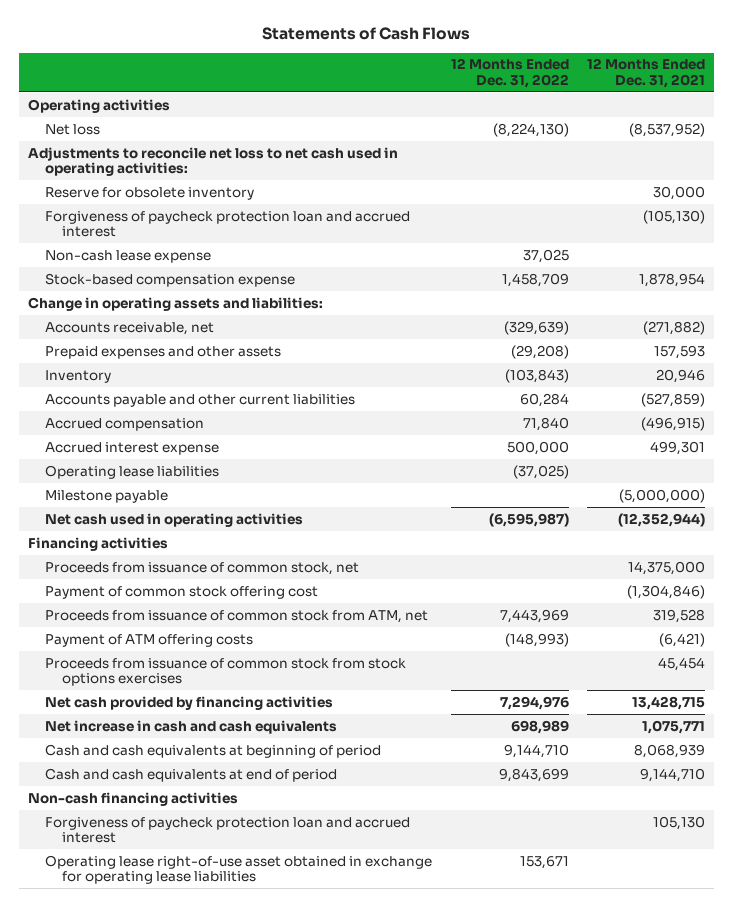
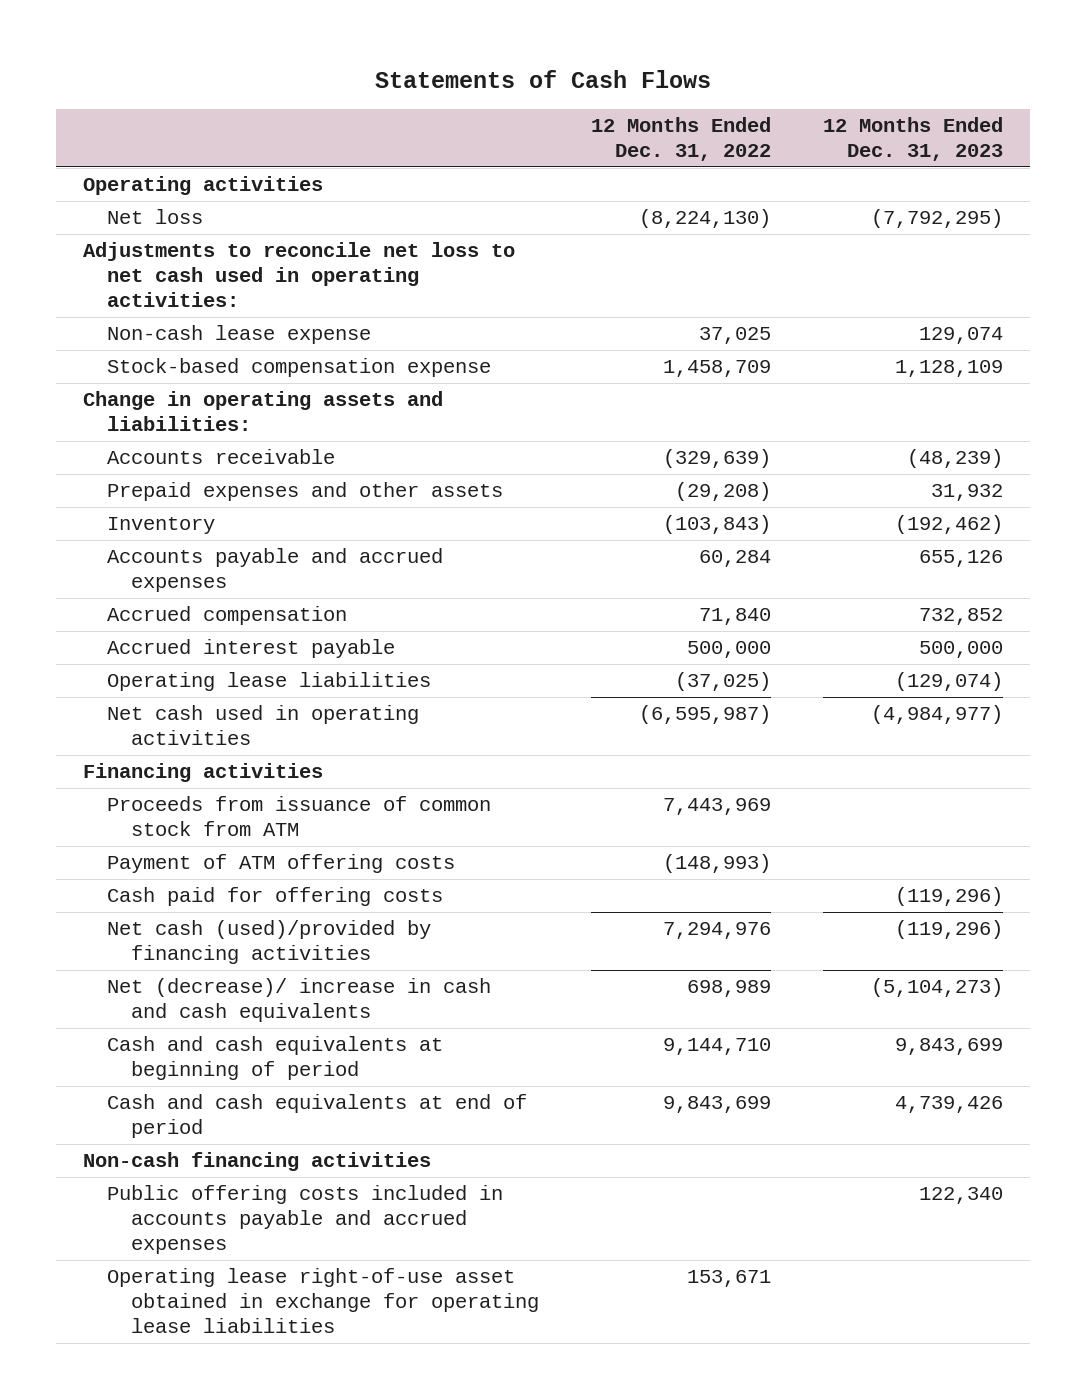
- | 12 Months Ended Dec. 31, 2022 | 12 Months Ended Dec. 31, 2021
+ | 12 Months Ended Dec. 31, 2022 | 12 Months Ended Dec. 31, 2023
- Reserve for obsolete inventory | | 30,000
- Forgiveness of paycheck protection loan and accrued interest | | (105,130)
- Accounts receivable, net | (329,639) | (271,882)
+ Accounts receivable | (329,639) | (48,239)
- Accounts payable and other current liabilities | 60,284 | (527,859)
+ Accounts payable and accrued expenses | 60,284 | 655,126
- Accrued interest expense | 500,000 | 499,301
+ Accrued interest payable | 500,000 | 500,000
- Milestone payable | | (5,000,000)
- Proceeds from issuance of common stock, net | | 14,375,000
- Payment of common stock offering cost | | (1,304,846)
- Proceeds from issuance of common stock from ATM, net | 7,443,969 | 319,528
+ Proceeds from issuance of common stock from ATM | 7,443,969 |
- Proceeds from issuance of common stock from stock options exercises | | 45,454
- Net cash provided by financing activities | 7,294,976 | 13,428,715
- Net increase in cash and cash equivalents | 698,989 | 1,075,771
+ Cash paid for offering costs | | (119,296)
+ Net cash (used)/provided by financing activities | 7,294,976 | (119,296)
+ Net (decrease)/ increase in cash and cash equivalents | 698,989 | (5,104,273)
- Forgiveness of paycheck protection loan and accrued interest | | 105,130
+ Public offering costs included in accounts payable and accrued expenses | | 122,340

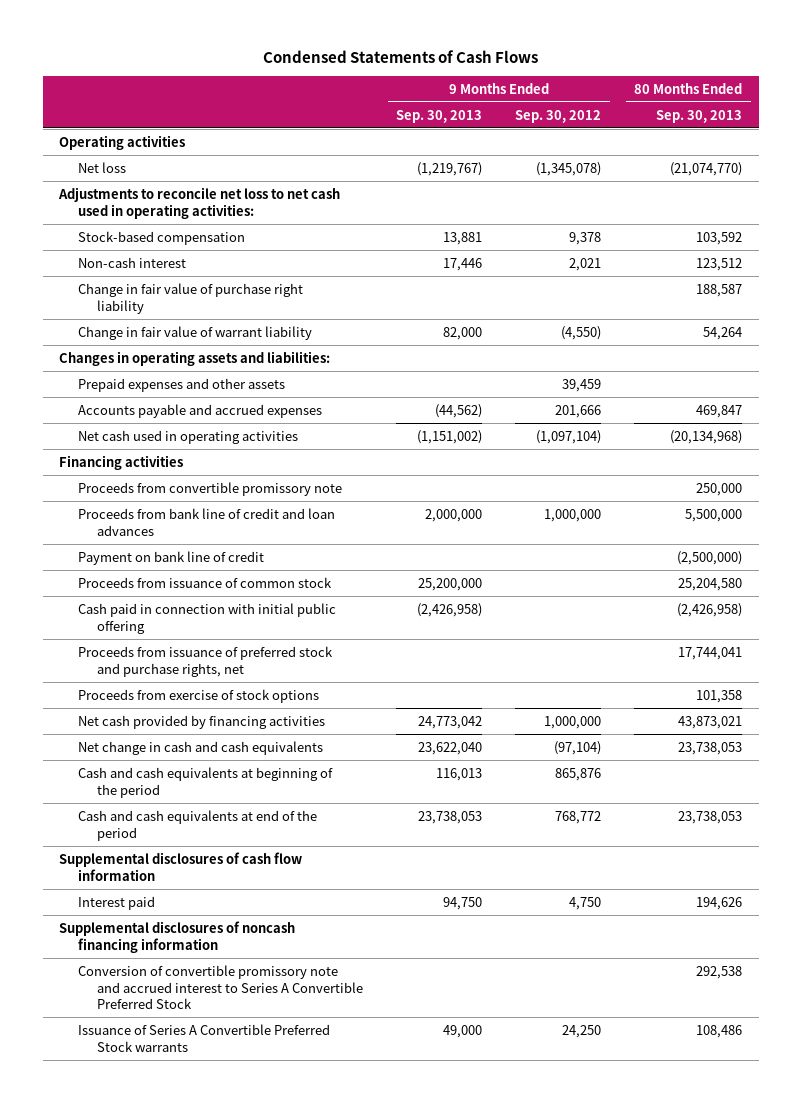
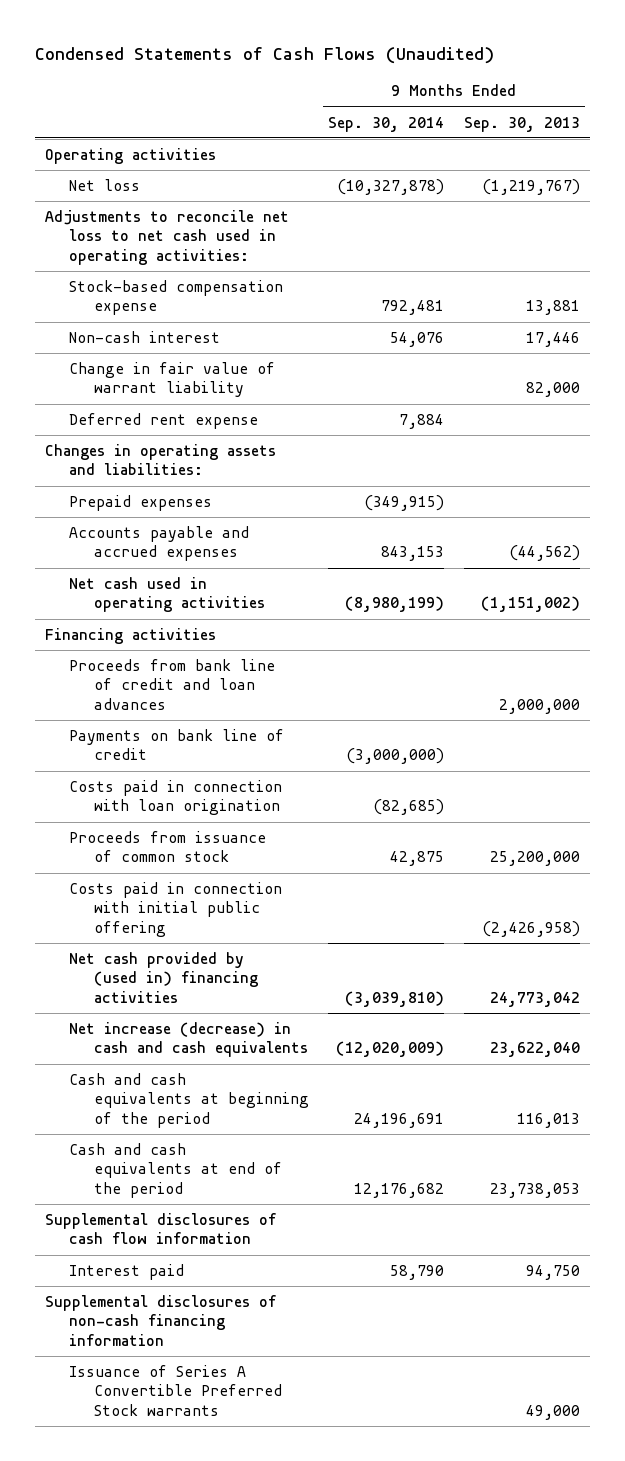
- Condensed Statements of Cash Flows
+ Condensed Statements of Cash Flows (Unaudited)
- | 9 Months Ended Sep. 30, 2013 | 9 Months Ended Sep. 30, 2012 | 80 Months Ended Sep. 30, 2013
+ | 9 Months Ended Sep. 30, 2014 | 9 Months Ended Sep. 30, 2013
- Stock-based compensation | 13,881 | 9,378 | 103,592
+ Stock-based compensation expense | 792,481 | 13,881
- Change in fair value of purchase right liability | | | 188,587
+ Deferred rent expense | 7,884 |
- Prepaid expenses and other assets | | 39,459 |
+ Prepaid expenses | (349,915) |
- Proceeds from convertible promissory note | | | 250,000
- Payment on bank line of credit | | | (2,500,000)
+ Payments on bank line of credit | (3,000,000) |
+ Costs paid in connection with loan origination | (82,685) |
- Cash paid in connection with initial public offering | (2,426,958) | | (2,426,958)
- Proceeds from issuance of preferred stock and purchase rights, net | | | 17,744,041
- Proceeds from exercise of stock options | | | 101,358
- Net cash provided by financing activities | 24,773,042 | 1,000,000 | 43,873,021
- Net change in cash and cash equivalents | 23,622,040 | (97,104) | 23,738,053
+ Costs paid in connection with initial public offering | | (2,426,958)
+ Net cash provided by (used in) financing activities | (3,039,810) | 24,773,042
+ Net increase (decrease) in cash and cash equivalents | (12,020,009) | 23,622,040
- Supplemental disclosures of noncash financing information
- Conversion of convertible promissory note and accrued interest to Series A Convertible Preferred Stock | | | 292,538
+ Supplemental disclosures of non-cash financing information

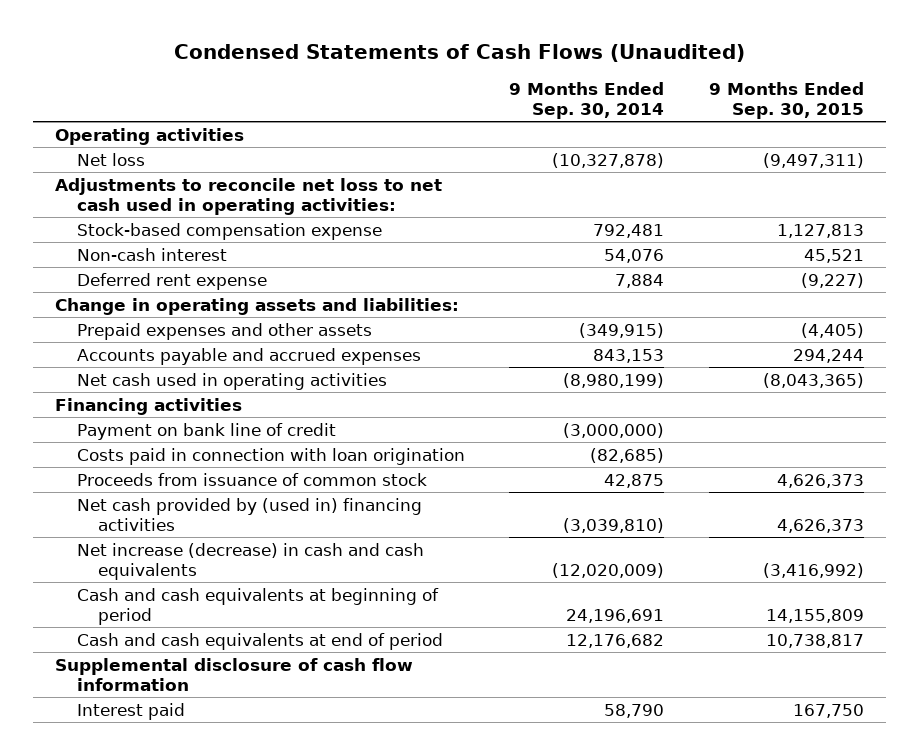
- | 9 Months Ended Sep. 30, 2014 | 9 Months Ended Sep. 30, 2013
+ | 9 Months Ended Sep. 30, 2014 | 9 Months Ended Sep. 30, 2015
- Change in fair value of warrant liability | | 82,000
- Changes in operating assets and liabilities:
- Prepaid expenses | (349,915) |
+ Change in operating assets and liabilities:
+ Prepaid expenses and other assets | (349,915) | (4,405)
- Proceeds from bank line of credit and loan advances | | 2,000,000
- Payments on bank line of credit | (3,000,000) |
+ Payment on bank line of credit | (3,000,000) |
- Costs paid in connection with initial public offering | | (2,426,958)
- Cash and cash equivalents at beginning of the period | 24,196,691 | 116,013
- Cash and cash equivalents at end of the period | 12,176,682 | 23,738,053
- Supplemental disclosures of cash flow information
+ Cash and cash equivalents at beginning of period | 24,196,691 | 14,155,809
+ Cash and cash equivalents at end of period | 12,176,682 | 10,738,817
+ Supplemental disclosure of cash flow information
- Supplemental disclosures of non-cash financing information
- Issuance of Series A Convertible Preferred Stock warrants | | 49,000

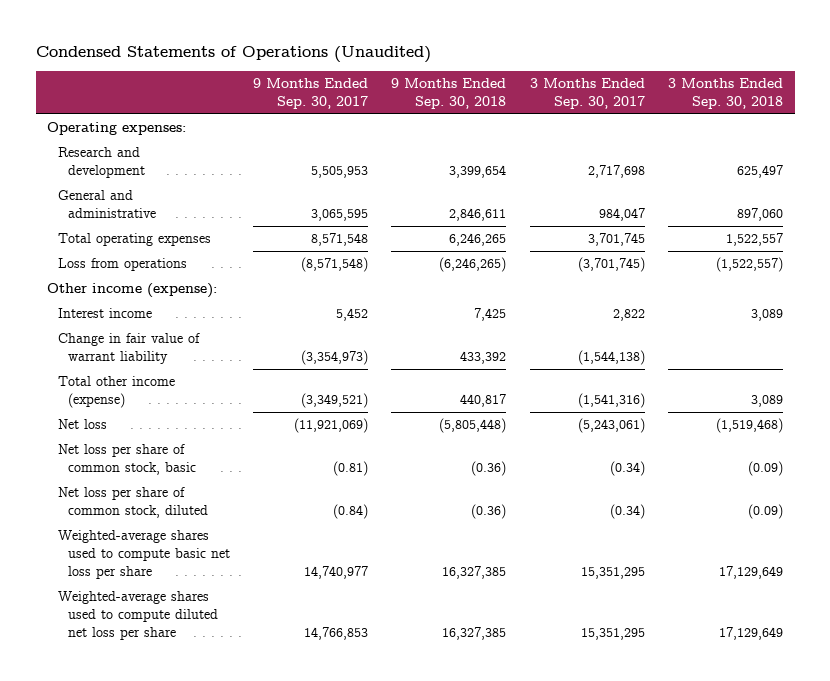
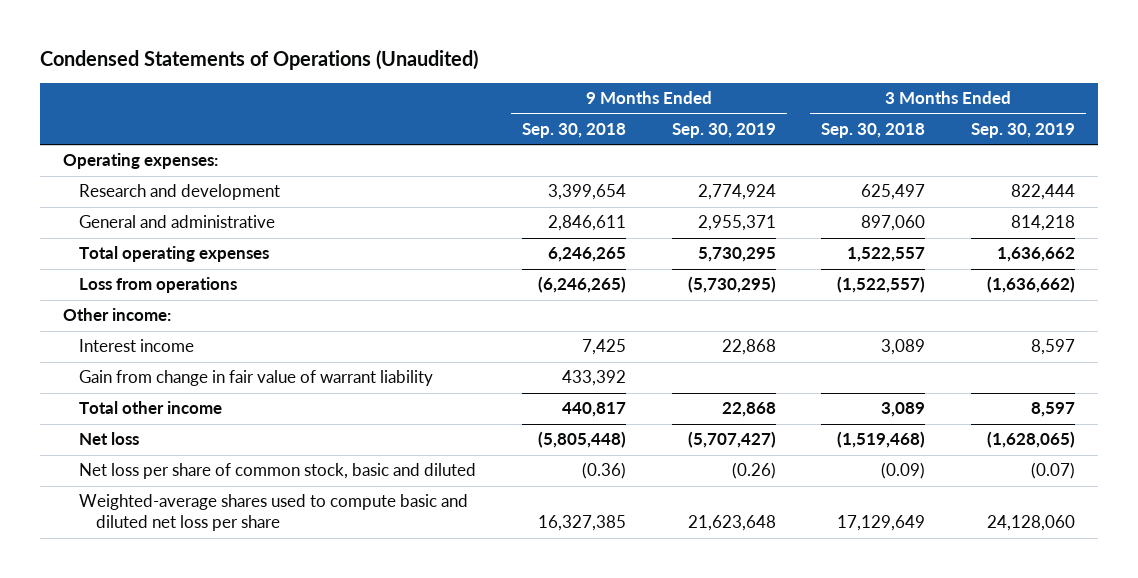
- | 9 Months Ended Sep. 30, 2017 | 9 Months Ended Sep. 30, 2018 | 3 Months Ended Sep. 30, 2017 | 3 Months Ended Sep. 30, 2018
+ | 9 Months Ended Sep. 30, 2018 | 9 Months Ended Sep. 30, 2019 | 3 Months Ended Sep. 30, 2018 | 3 Months Ended Sep. 30, 2019
- Other income (expense):
+ Other income:
- Change in fair value of warrant liability | (3,354,973) | 433,392 | (1,544,138) |
- Total other income (expense) | (3,349,521) | 440,817 | (1,541,316) | 3,089
+ Gain from change in fair value of warrant liability | 433,392 | | |
+ Total other income | 440,817 | 22,868 | 3,089 | 8,597
- Net loss per share of common stock, basic | (0.81) | (0.36) | (0.34) | (0.09)
- Net loss per share of common stock, diluted | (0.84) | (0.36) | (0.34) | (0.09)
- Weighted-average shares used to compute basic net loss per share | 14,740,977 | 16,327,385 | 15,351,295 | 17,129,649
- Weighted-average shares used to compute diluted net loss per share | 14,766,853 | 16,327,385 | 15,351,295 | 17,129,649
+ Net loss per share of common stock, basic and diluted | (0.36) | (0.26) | (0.09) | (0.07)
+ Weighted-average shares used to compute basic and diluted net loss per share | 16,327,385 | 21,623,648 | 17,129,649 | 24,128,060

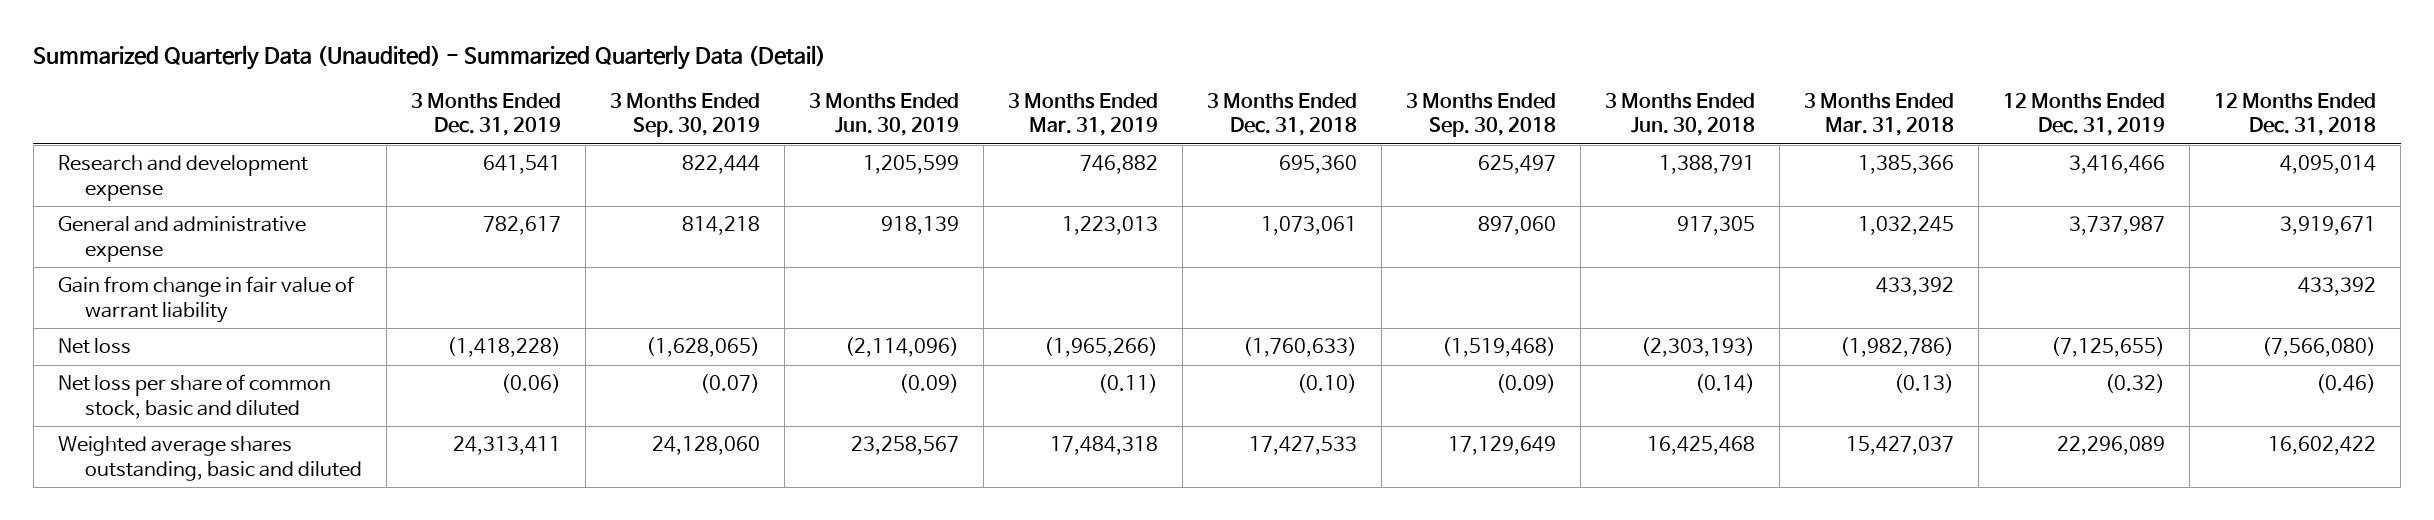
- Condensed Statements of Operations (Unaudited)
+ Summarized Quarterly Data (Unaudited) - Summarized Quarterly Data (Detail)
- | 9 Months Ended Sep. 30, 2018 | 9 Months Ended Sep. 30, 2019 | 3 Months Ended Sep. 30, 2018 | 3 Months Ended Sep. 30, 2019
+ | 3 Months Ended Dec. 31, 2019 | 3 Months Ended Sep. 30, 2019 | 3 Months Ended Jun. 30, 2019 | 3 Months Ended Mar. 31, 2019 | 3 Months Ended Dec. 31, 2018 | 3 Months Ended Sep. 30, 2018 | 3 Months Ended Jun. 30, 2018 | 3 Months Ended Mar. 31, 2018 | 12 Months Ended Dec. 31, 2019 | 12 Months Ended Dec. 31, 2018
- Operating expenses:
- Research and development | 3,399,654 | 2,774,924 | 625,497 | 822,444
- General and administrative | 2,846,611 | 2,955,371 | 897,060 | 814,218
- Total operating expenses | 6,246,265 | 5,730,295 | 1,522,557 | 1,636,662
- Loss from operations | (6,246,265) | (5,730,295) | (1,522,557) | (1,636,662)
- Other income:
- Interest income | 7,425 | 22,868 | 3,089 | 8,597
+ Research and development expense | 641,541 | 822,444 | 1,205,599 | 746,882 | 695,360 | 625,497 | 1,388,791 | 1,385,366 | 3,416,466 | 4,095,014
+ General and administrative expense | 782,617 | 814,218 | 918,139 | 1,223,013 | 1,073,061 | 897,060 | 917,305 | 1,032,245 | 3,737,987 | 3,919,671
- Total other income | 440,817 | 22,868 | 3,089 | 8,597
- Weighted-average shares used to compute basic and diluted net loss per share | 16,327,385 | 21,623,648 | 17,129,649 | 24,128,060
+ Weighted average shares outstanding, basic and diluted | 24,313,411 | 24,128,060 | 23,258,567 | 17,484,318 | 17,427,533 | 17,129,649 | 16,425,468 | 15,427,037 | 22,296,089 | 16,602,422

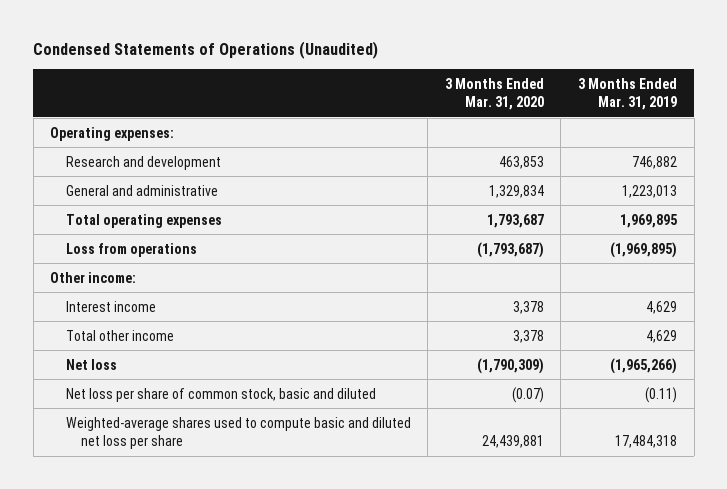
- Summarized Quarterly Data (Unaudited) - Summarized Quarterly Data (Detail)
+ Condensed Statements of Operations (Unaudited)
- | 3 Months Ended Dec. 31, 2019 | 3 Months Ended Sep. 30, 2019 | 3 Months Ended Jun. 30, 2019 | 3 Months Ended Mar. 31, 2019 | 3 Months Ended Dec. 31, 2018 | 3 Months Ended Sep. 30, 2018 | 3 Months Ended Jun. 30, 2018 | 3 Months Ended Mar. 31, 2018 | 12 Months Ended Dec. 31, 2019 | 12 Months Ended Dec. 31, 2018
+ | 3 Months Ended Mar. 31, 2020 | 3 Months Ended Mar. 31, 2019
- Research and development expense | 641,541 | 822,444 | 1,205,599 | 746,882 | 695,360 | 625,497 | 1,388,791 | 1,385,366 | 3,416,466 | 4,095,014
- General and administrative expense | 782,617 | 814,218 | 918,139 | 1,223,013 | 1,073,061 | 897,060 | 917,305 | 1,032,245 | 3,737,987 | 3,919,671
- Gain from change in fair value of warrant liability | | | | | | | | 433,392 | | 433,392
+ Operating expenses:
+ Research and development | 463,853 | 746,882
+ General and administrative | 1,329,834 | 1,223,013
+ Total operating expenses | 1,793,687 | 1,969,895
+ Loss from operations | (1,793,687) | (1,969,895)
+ Other income:
+ Interest income | 3,378 | 4,629
+ Total other income | 3,378 | 4,629
- Weighted average shares outstanding, basic and diluted | 24,313,411 | 24,128,060 | 23,258,567 | 17,484,318 | 17,427,533 | 17,129,649 | 16,425,468 | 15,427,037 | 22,296,089 | 16,602,422
+ Weighted-average shares used to compute basic and diluted net loss per share | 24,439,881 | 17,484,318

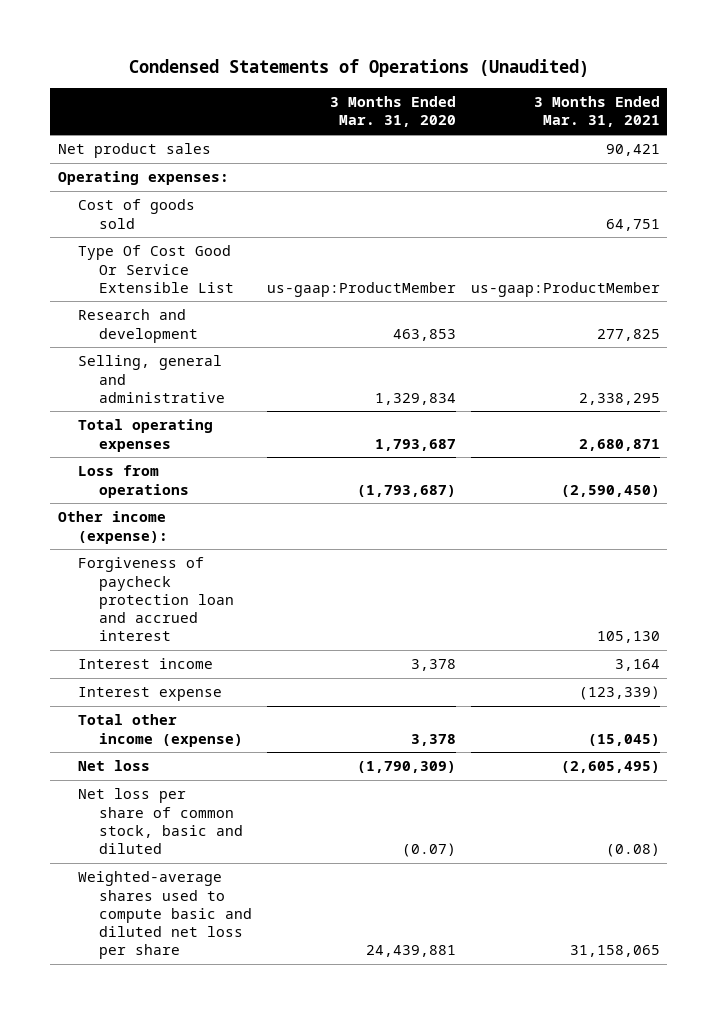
- | 3 Months Ended Mar. 31, 2020 | 3 Months Ended Mar. 31, 2019
+ | 3 Months Ended Mar. 31, 2020 | 3 Months Ended Mar. 31, 2021
+ Net product sales | | 90,421
+ Cost of goods sold | | 64,751
+ Type Of Cost Good Or Service Extensible List | us-gaap:ProductMember | us-gaap:ProductMember
- General and administrative | 1,329,834 | 1,223,013
+ Selling, general and administrative | 1,329,834 | 2,338,295
- Other income:
+ Other income (expense):
+ Forgiveness of paycheck protection loan and accrued interest | | 105,130
- Total other income | 3,378 | 4,629
+ Interest expense | | (123,339)
+ Total other income (expense) | 3,378 | (15,045)

